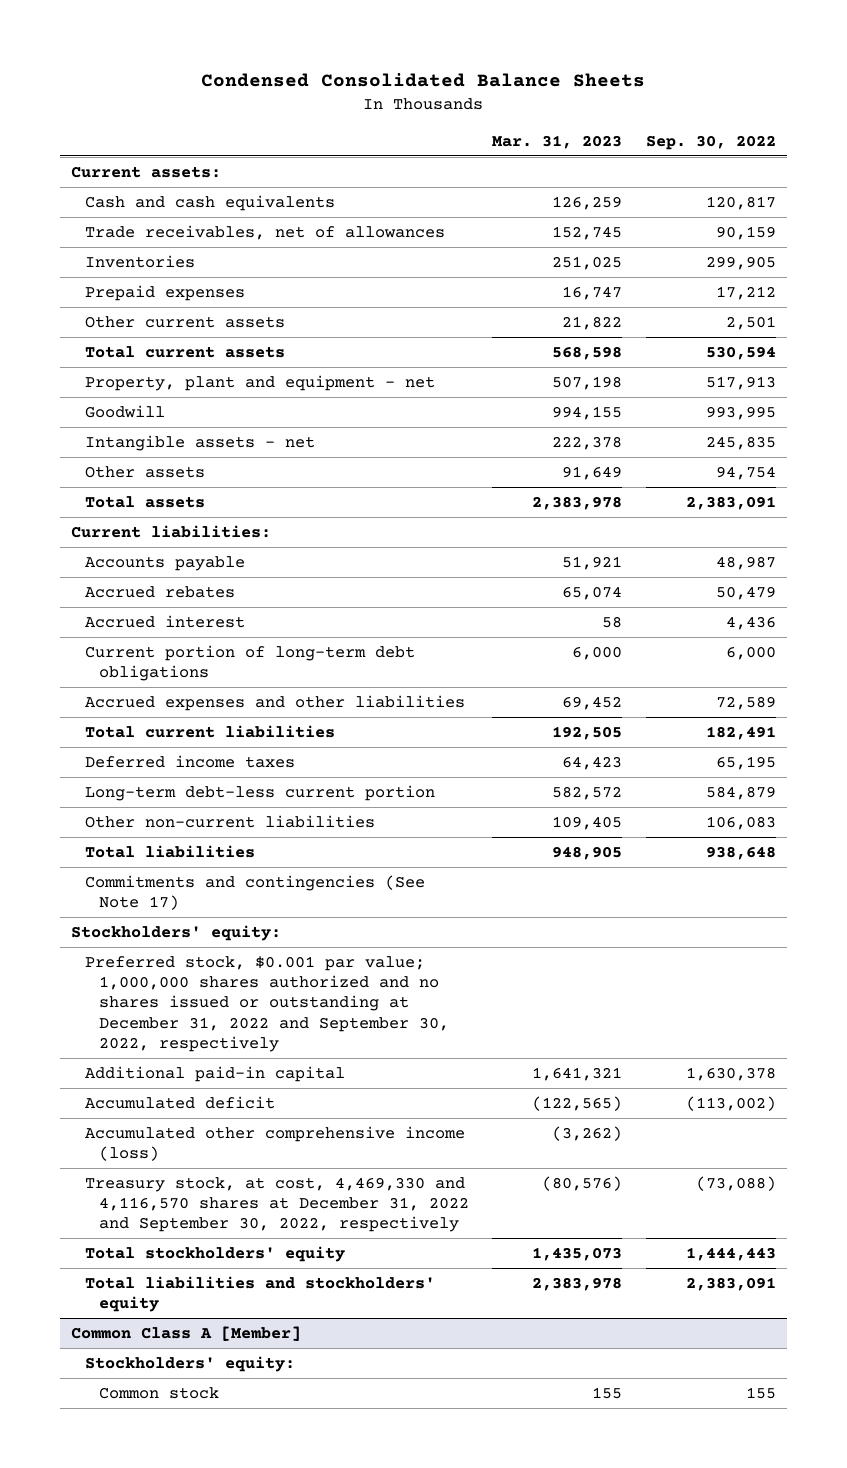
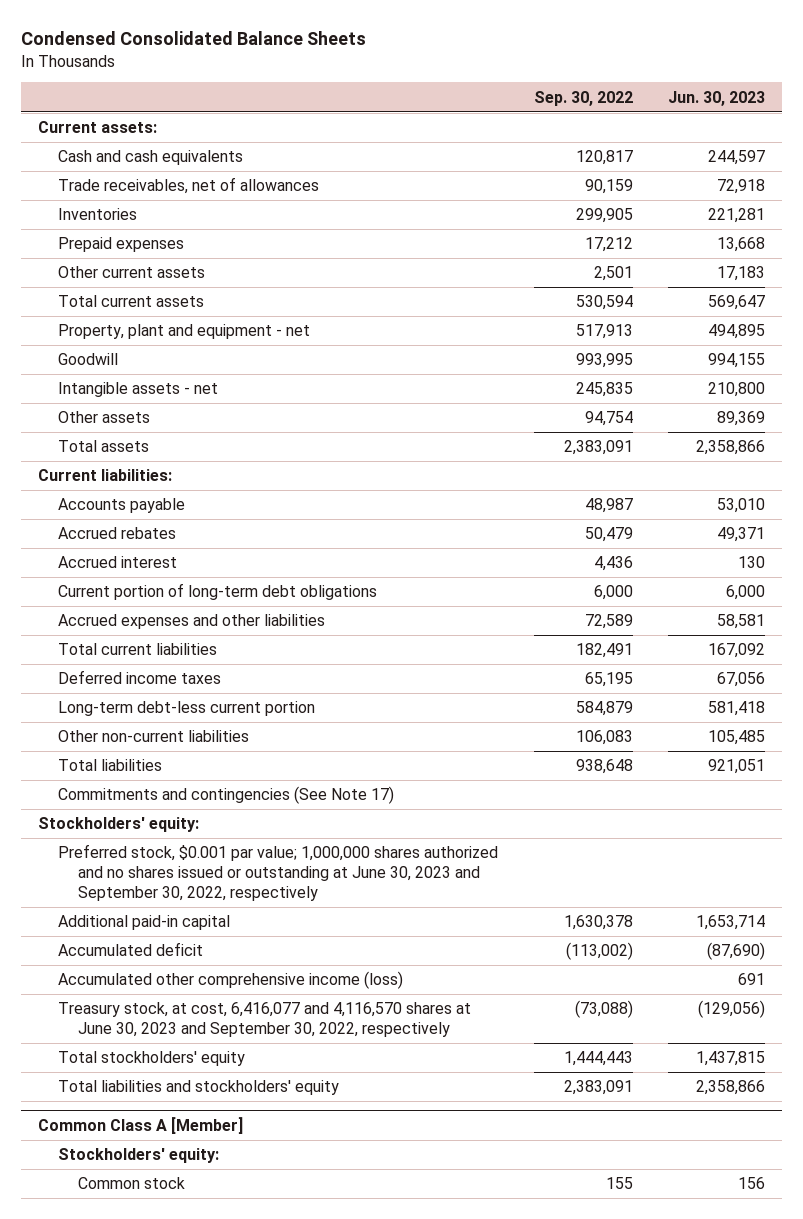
- | Mar. 31, 2023 | Sep. 30, 2022
+ | Sep. 30, 2022 | Jun. 30, 2023
- Preferred stock, $0.001 par value; 1,000,000 shares authorized and no shares issued or outstanding at December 31, 2022 and September 30, 2022, respectively
+ Preferred stock, $0.001 par value; 1,000,000 shares authorized and no shares issued or outstanding at June 30, 2023 and September 30, 2022, respectively
- Treasury stock, at cost, 4,469,330 and 4,116,570 shares at December 31, 2022 and September 30, 2022, respectively | (80,576) | (73,088)
+ Treasury stock, at cost, 6,416,077 and 4,116,570 shares at June 30, 2023 and September 30, 2022, respectively | (73,088) | (129,056)

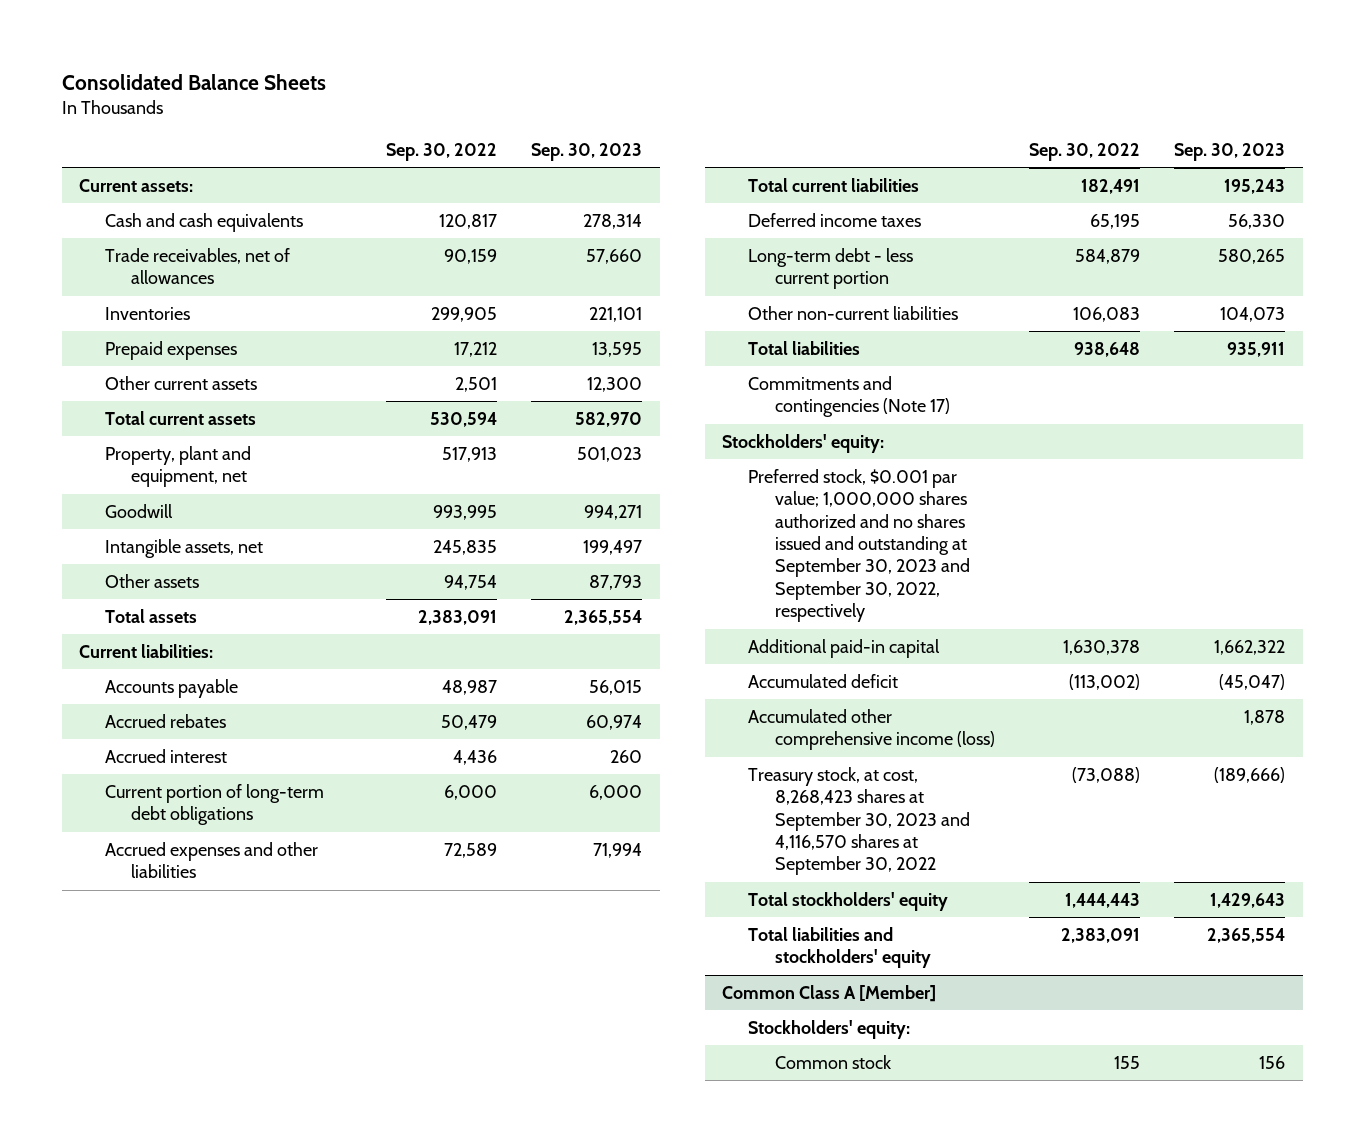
- Condensed Consolidated Balance Sheets
+ Consolidated Balance Sheets
- | Sep. 30, 2022 | Jun. 30, 2023
+ | Sep. 30, 2022 | Sep. 30, 2023
- Property, plant and equipment - net | 517,913 | 494,895
+ Property, plant and equipment, net | 517,913 | 501,023
- Intangible assets - net | 245,835 | 210,800
+ Intangible assets, net | 245,835 | 199,497
- Long-term debt-less current portion | 584,879 | 581,418
+ Long-term debt - less current portion | 584,879 | 580,265
- Commitments and contingencies (See Note 17)
+ Commitments and contingencies (Note 17)
- Preferred stock, $0.001 par value; 1,000,000 shares authorized and no shares issued or outstanding at June 30, 2023 and September 30, 2022, respectively
+ Preferred stock, $0.001 par value; 1,000,000 shares authorized and no shares issued and outstanding at September 30, 2023 and September 30, 2022, respectively
- Treasury stock, at cost, 6,416,077 and 4,116,570 shares at June 30, 2023 and September 30, 2022, respectively | (73,088) | (129,056)
+ Treasury stock, at cost, 8,268,423 shares at September 30, 2023 and 4,116,570 shares at September 30, 2022 | (73,088) | (189,666)

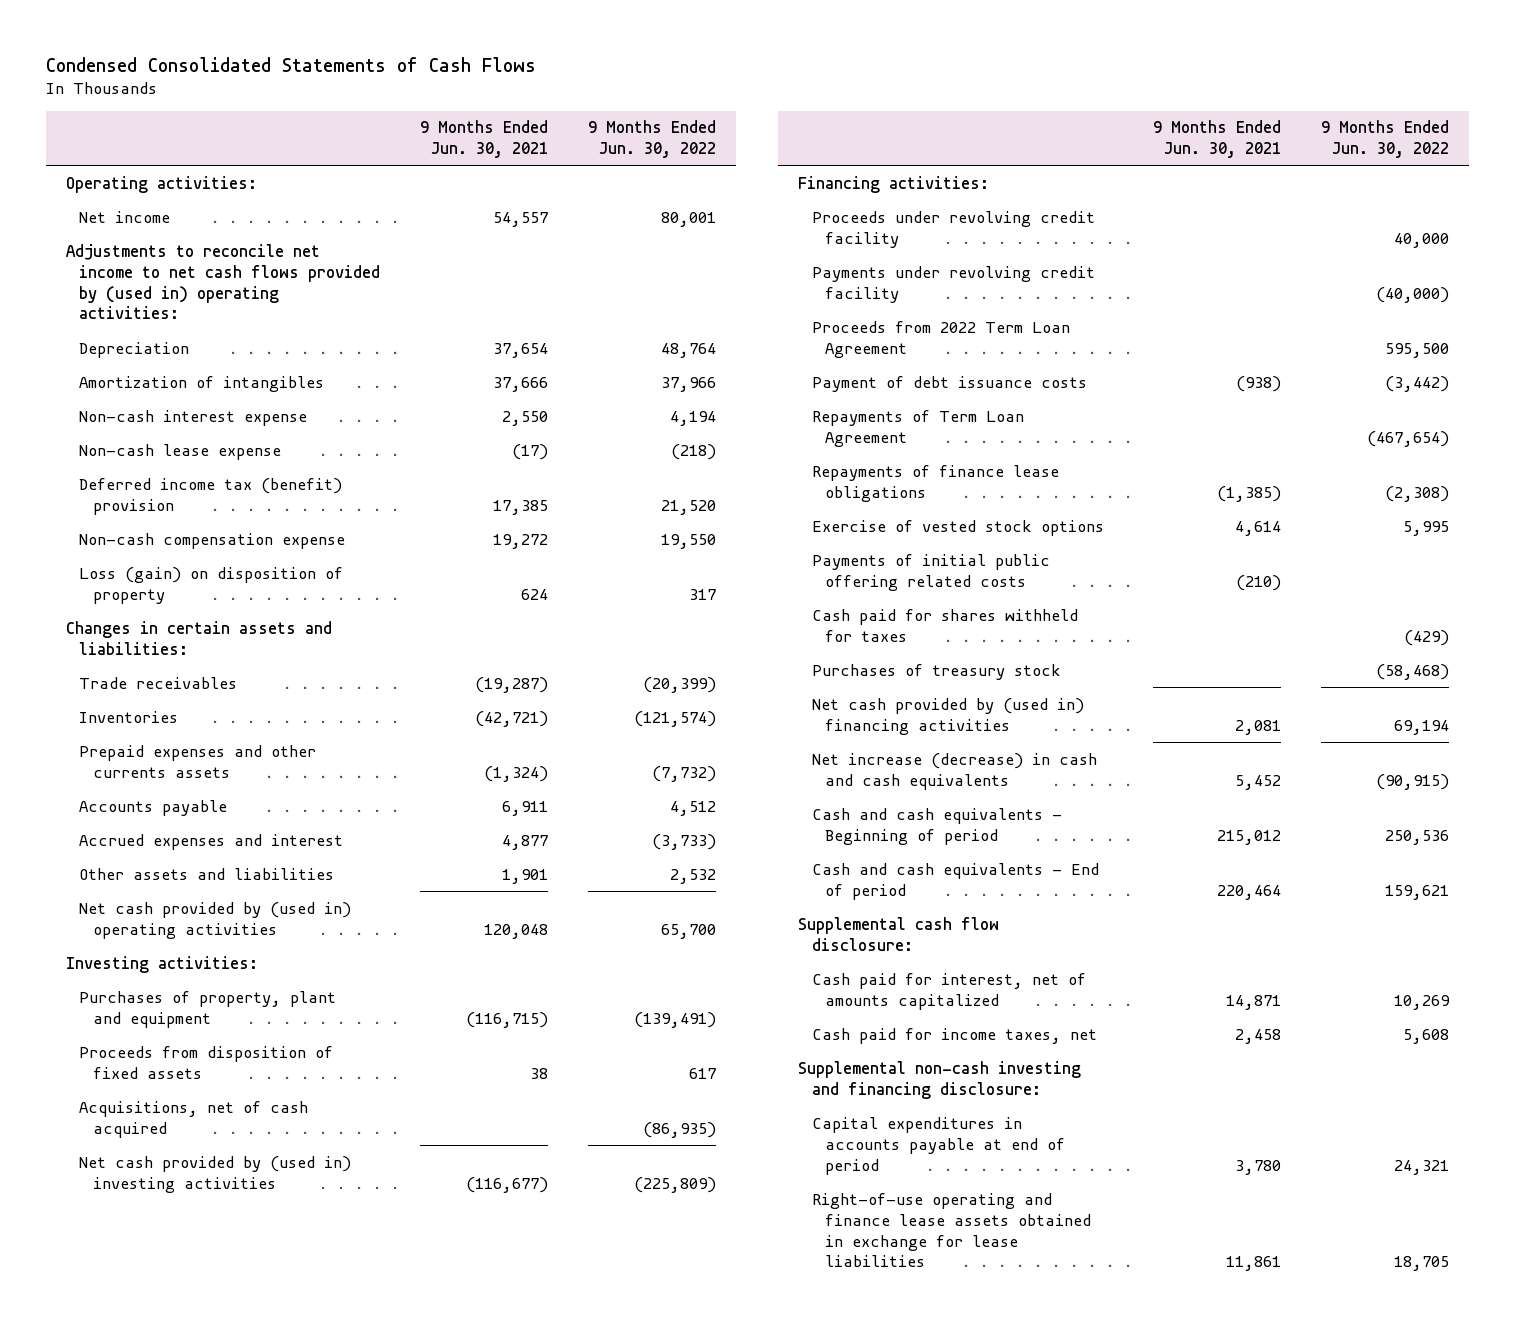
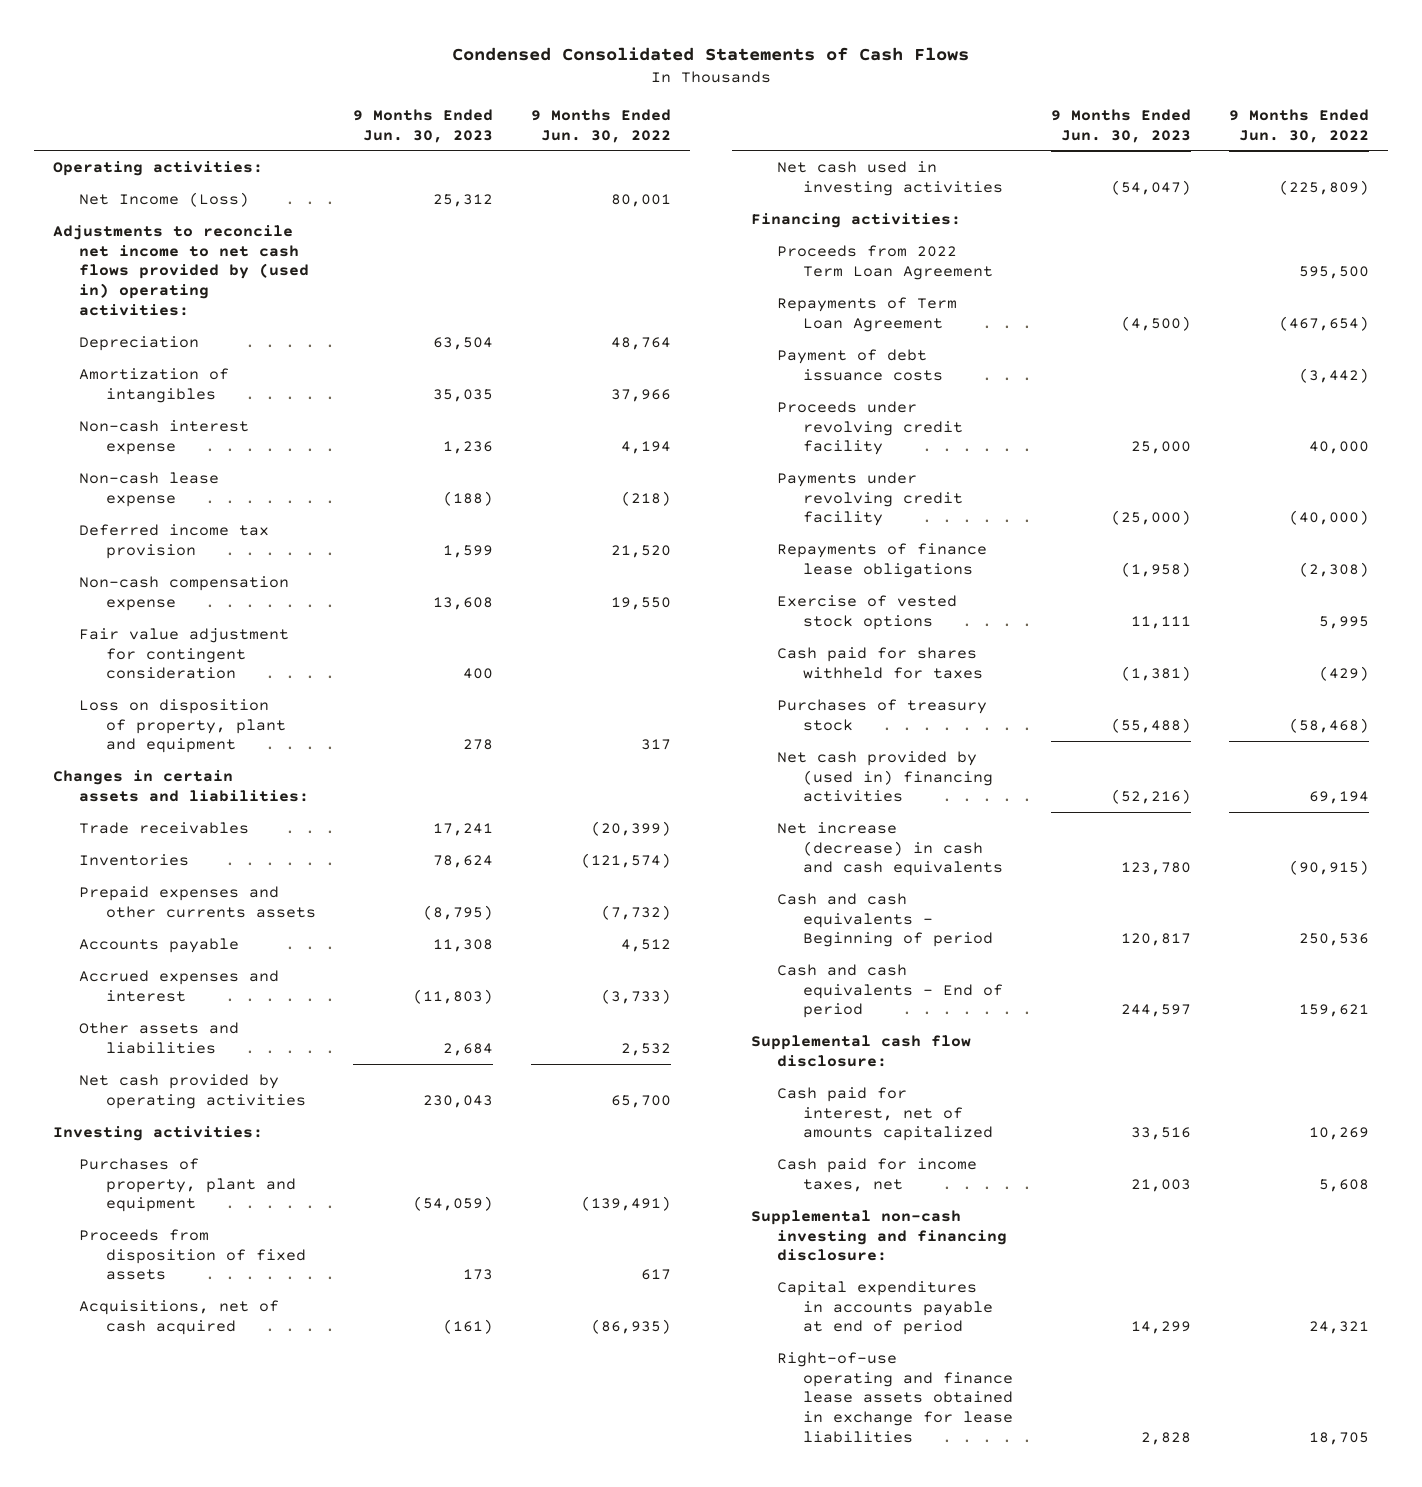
- | 9 Months Ended Jun. 30, 2021 | 9 Months Ended Jun. 30, 2022
+ | 9 Months Ended Jun. 30, 2023 | 9 Months Ended Jun. 30, 2022
- Net income | 54,557 | 80,001
+ Net Income (Loss) | 25,312 | 80,001
- Deferred income tax (benefit) provision | 17,385 | 21,520
+ Deferred income tax provision | 1,599 | 21,520
- Loss (gain) on disposition of property | 624 | 317
+ Fair value adjustment for contingent consideration | 400 |
+ Loss on disposition of property, plant and equipment | 278 | 317
- Net cash provided by (used in) operating activities | 120,048 | 65,700
+ Net cash provided by operating activities | 230,043 | 65,700
- Net cash provided by (used in) investing activities | (116,677) | (225,809)
+ Net cash used in investing activities | (54,047) | (225,809)
moved down: Payment of debt issuance costs | | (3,442)
moved down: Proceeds under revolving credit facility | 25,000 | 40,000
moved down: Payments under revolving credit facility | (25,000) | (40,000)
- Payments of initial public offering related costs | (210) |

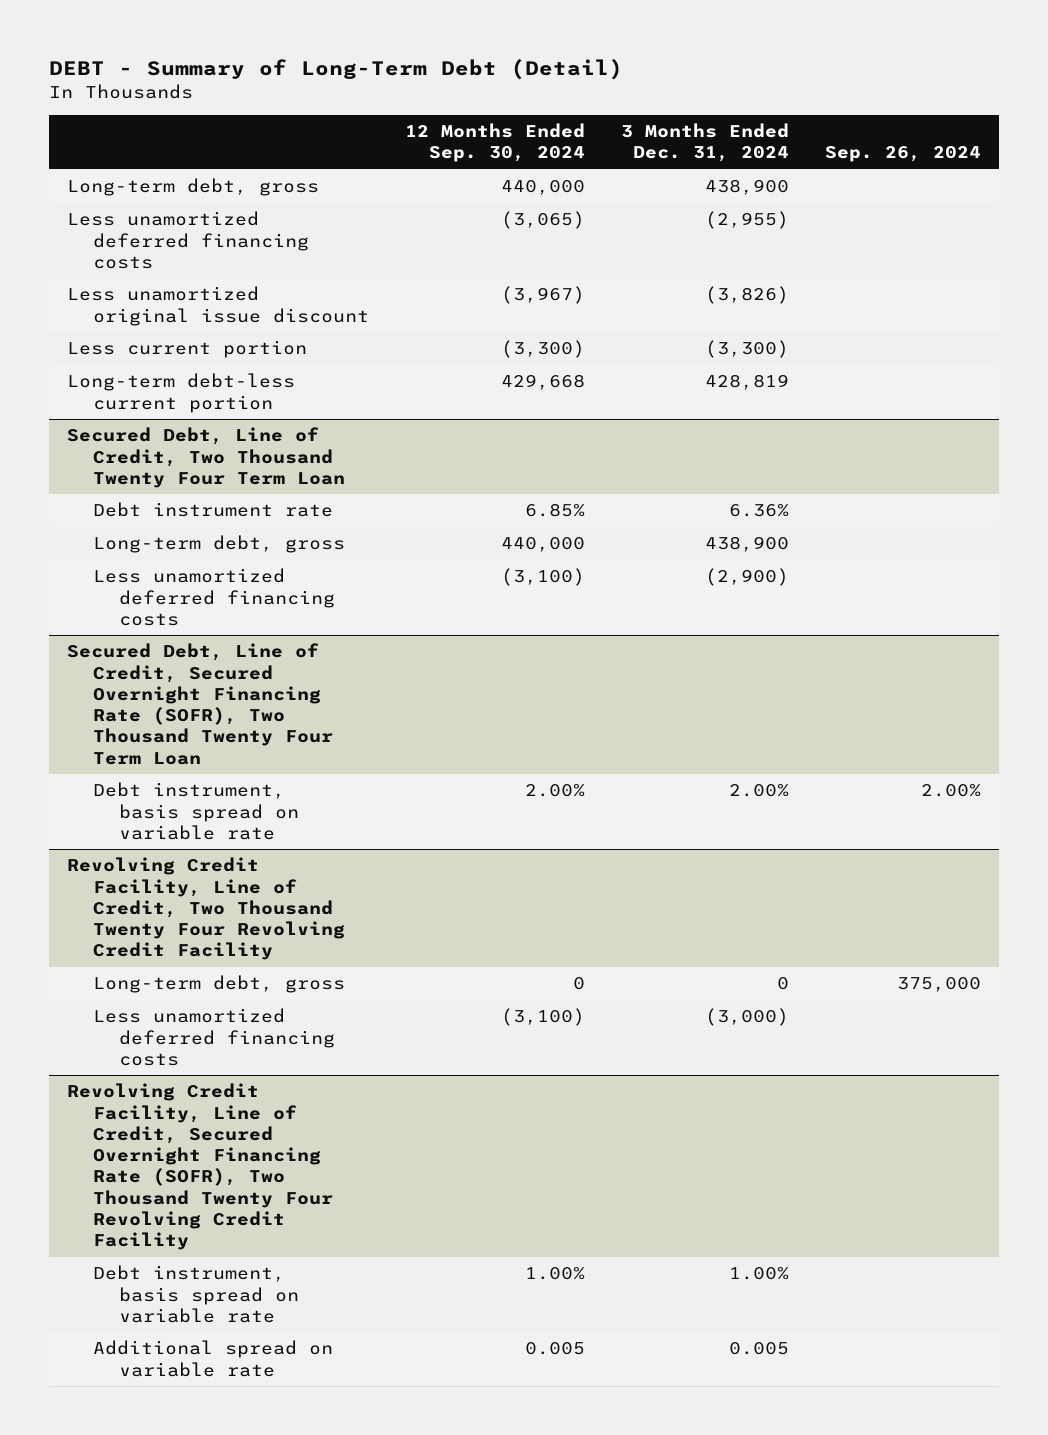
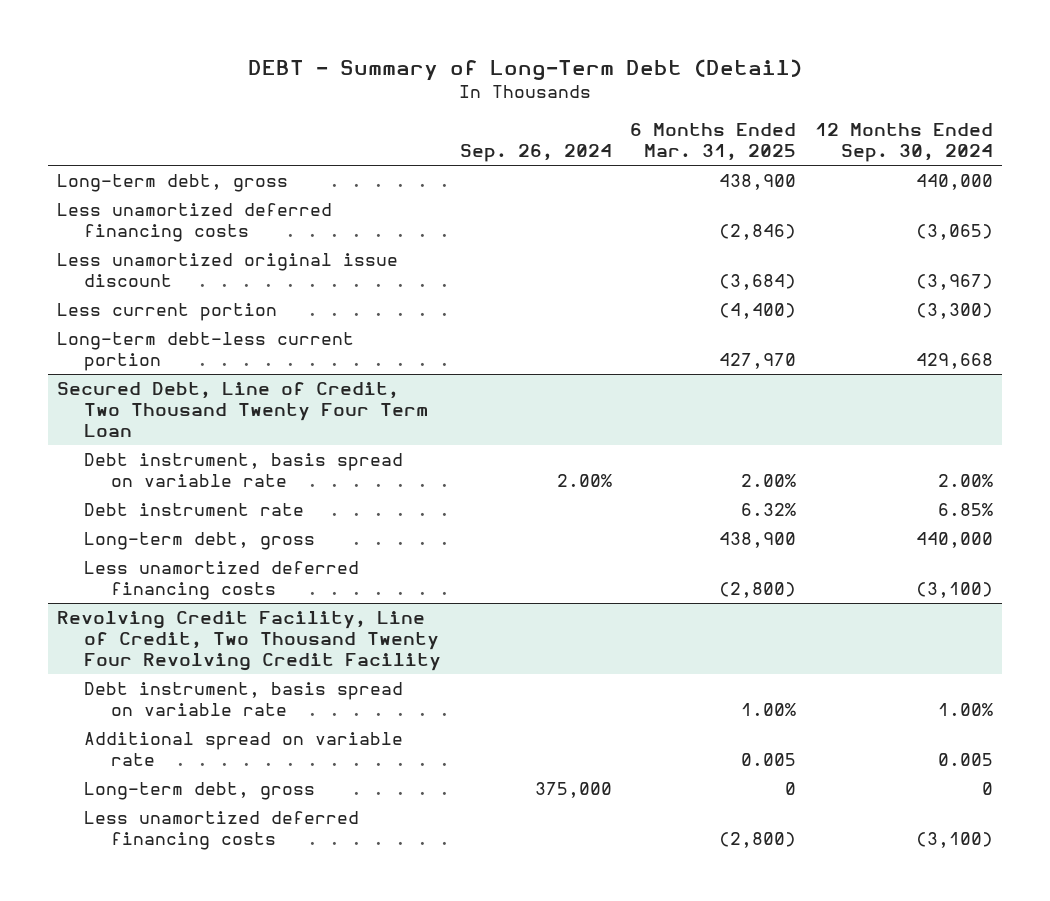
- | 12 Months Ended Sep. 30, 2024 | 3 Months Ended Dec. 31, 2024 | Sep. 26, 2024
+ | Sep. 26, 2024 | 6 Months Ended Mar. 31, 2025 | 12 Months Ended Sep. 30, 2024
@ Secured Debt, Line of Credit, Two Thousand Twenty Four Term Loan
+ Debt instrument, basis spread on variable rate | 2.00% | 2.00% | 2.00%
- Secured Debt, Line of Credit, Secured Overnight Financing Rate (SOFR), Two Thousand Twenty Four Term Loan
- Debt instrument, basis spread on variable rate | 2.00% | 2.00% | 2.00%
- Revolving Credit Facility, Line of Credit, Secured Overnight Financing Rate (SOFR), Two Thousand Twenty Four Revolving Credit Facility
@ Revolving Credit Facility, Line of Credit, Two Thousand Twenty Four Revolving Credit Facility
moved down: Long-term debt, gross | 375,000 | 0 | 0
moved down: Less unamortized deferred financing costs | | (2,800) | (3,100)

